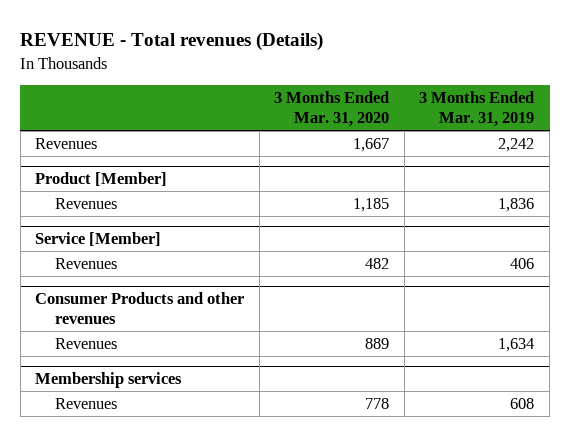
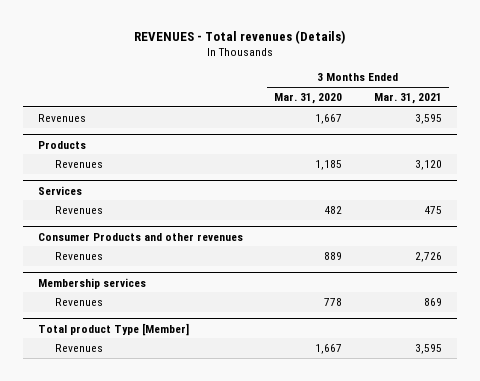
- REVENUE - Total revenues (Details)
+ REVENUES - Total revenues (Details)
- | 3 Months Ended Mar. 31, 2020 | 3 Months Ended Mar. 31, 2019
+ | 3 Months Ended Mar. 31, 2020 | 3 Months Ended Mar. 31, 2021
- Product [Member]
+ Products
- Service [Member]
+ Services
+ Total product Type [Member]
+ Revenues | 1,667 | 3,595

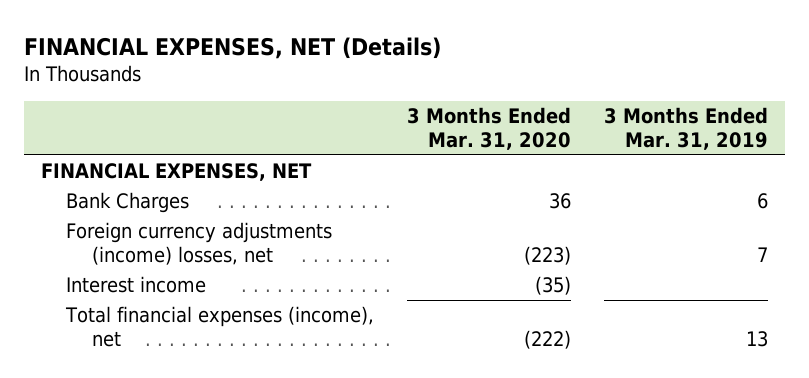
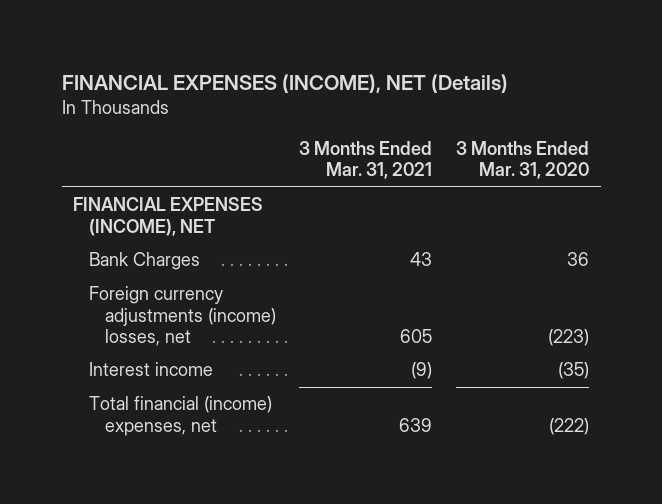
- FINANCIAL EXPENSES, NET (Details)
+ FINANCIAL EXPENSES (INCOME), NET (Details)
- | 3 Months Ended Mar. 31, 2020 | 3 Months Ended Mar. 31, 2019
+ | 3 Months Ended Mar. 31, 2021 | 3 Months Ended Mar. 31, 2020
- FINANCIAL EXPENSES, NET
+ FINANCIAL EXPENSES (INCOME), NET
- Total financial expenses (income), net | (222) | 13
+ Total financial (income) expenses, net | 639 | (222)

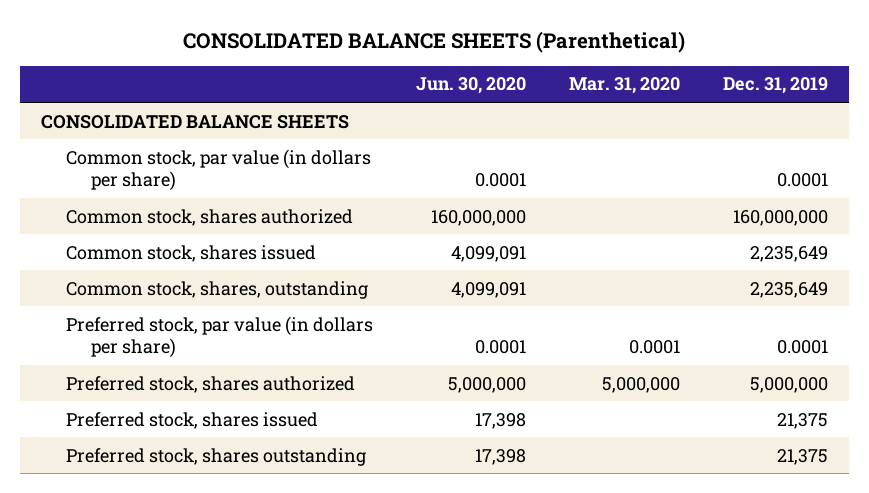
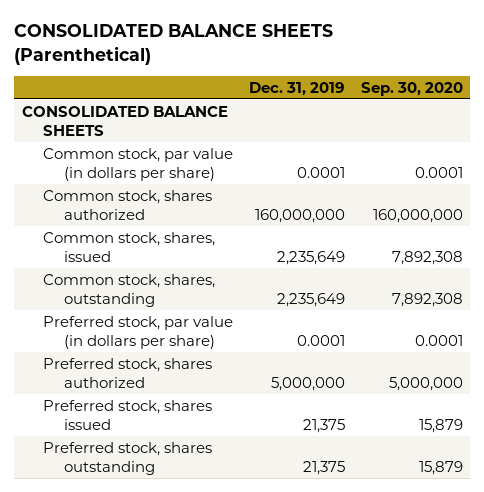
- | Jun. 30, 2020 | Mar. 31, 2020 | Dec. 31, 2019
+ | Dec. 31, 2019 | Sep. 30, 2020
- Common stock, shares issued | 4,099,091 | | 2,235,649
+ Common stock, shares, issued | 2,235,649 | 7,892,308

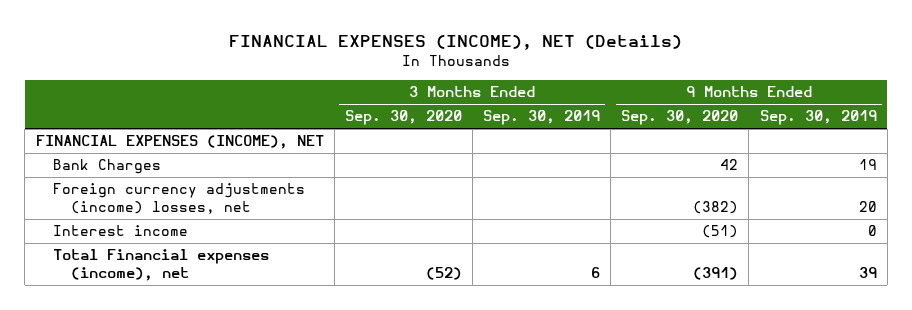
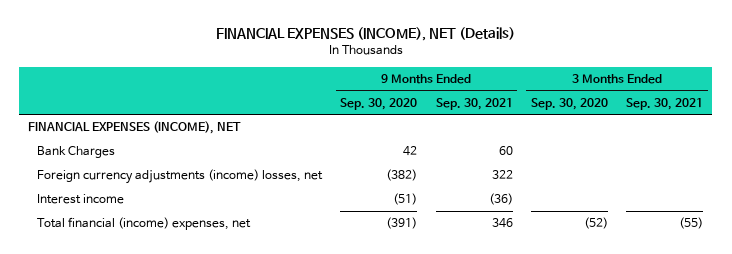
- | 3 Months Ended Sep. 30, 2020 | 3 Months Ended Sep. 30, 2019 | 9 Months Ended Sep. 30, 2020 | 9 Months Ended Sep. 30, 2019
+ | 9 Months Ended Sep. 30, 2020 | 9 Months Ended Sep. 30, 2021 | 3 Months Ended Sep. 30, 2020 | 3 Months Ended Sep. 30, 2021
- Total Financial expenses (income), net | (52) | 6 | (391) | 39
+ Total financial (income) expenses, net | (391) | 346 | (52) | (55)

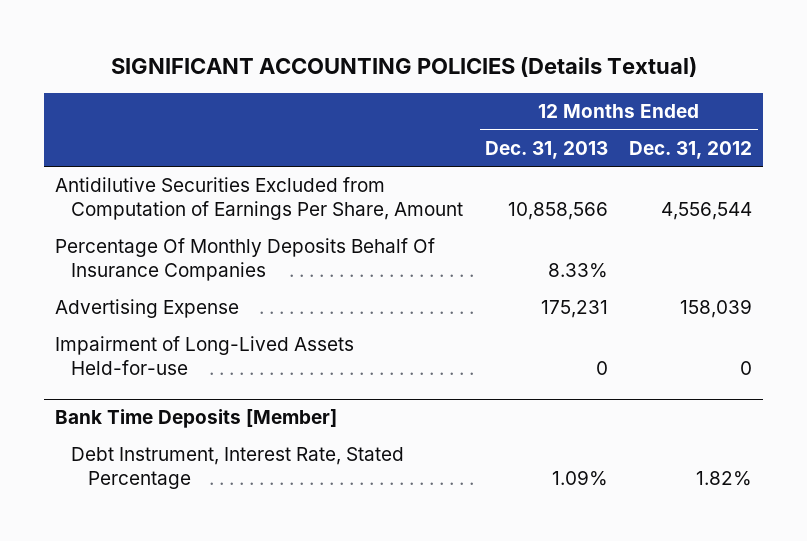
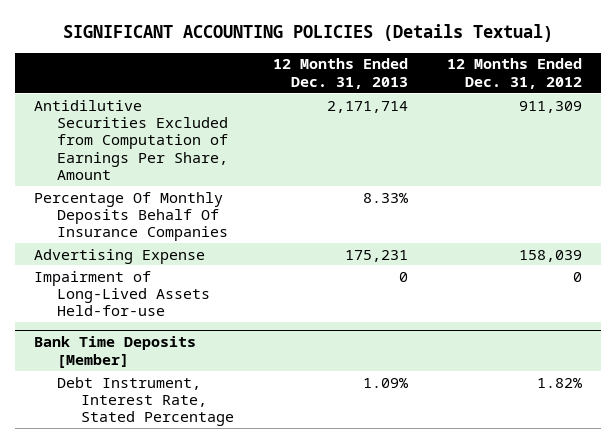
- Antidilutive Securities Excluded from Computation of Earnings Per Share, Amount | 10,858,566 | 4,556,544
+ Antidilutive Securities Excluded from Computation of Earnings Per Share, Amount | 2,171,714 | 911,309

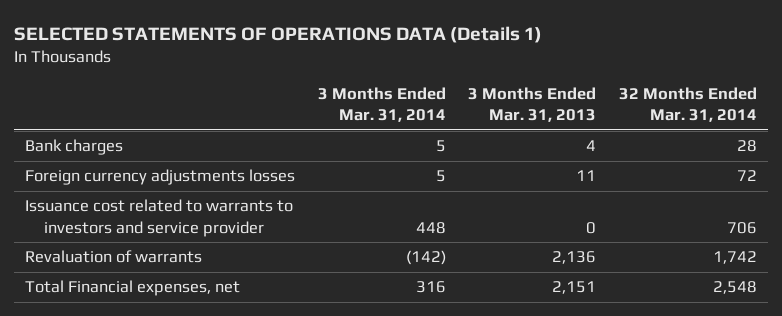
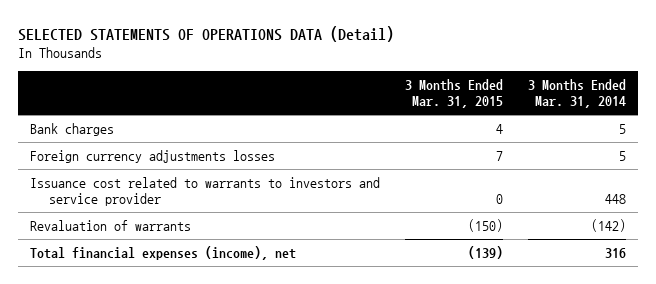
- SELECTED STATEMENTS OF OPERATIONS DATA (Details 1)
+ SELECTED STATEMENTS OF OPERATIONS DATA (Detail)
- | 3 Months Ended Mar. 31, 2014 | 3 Months Ended Mar. 31, 2013 | 32 Months Ended Mar. 31, 2014
+ | 3 Months Ended Mar. 31, 2015 | 3 Months Ended Mar. 31, 2014
- Total Financial expenses, net | 316 | 2,151 | 2,548
+ Total financial expenses (income), net | (139) | 316

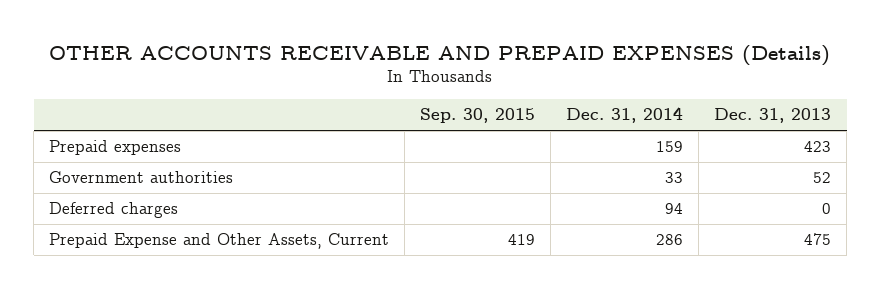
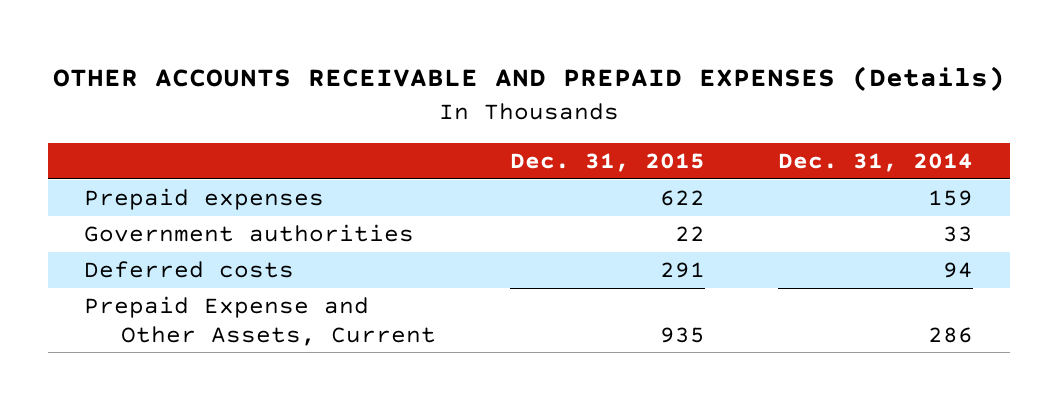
- | Sep. 30, 2015 | Dec. 31, 2014 | Dec. 31, 2013
+ | Dec. 31, 2015 | Dec. 31, 2014
- Deferred charges | | 94 | 0
+ Deferred costs | 291 | 94

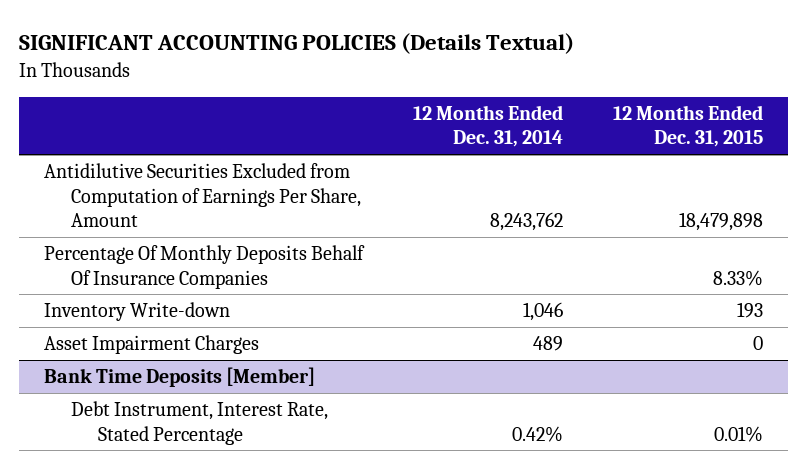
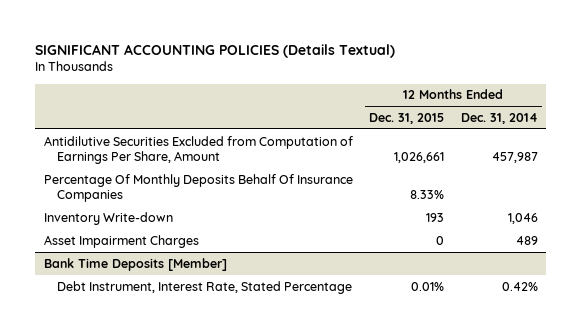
- | 12 Months Ended Dec. 31, 2014 | 12 Months Ended Dec. 31, 2015
+ | 12 Months Ended Dec. 31, 2015 | 12 Months Ended Dec. 31, 2014
- Antidilutive Securities Excluded from Computation of Earnings Per Share, Amount | 8,243,762 | 18,479,898
+ Antidilutive Securities Excluded from Computation of Earnings Per Share, Amount | 1,026,661 | 457,987

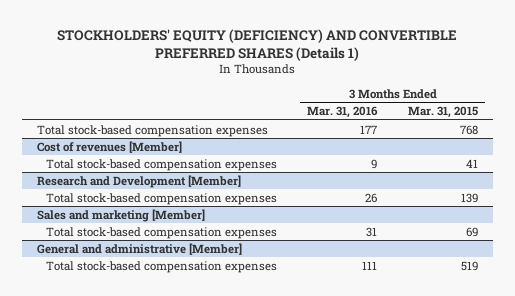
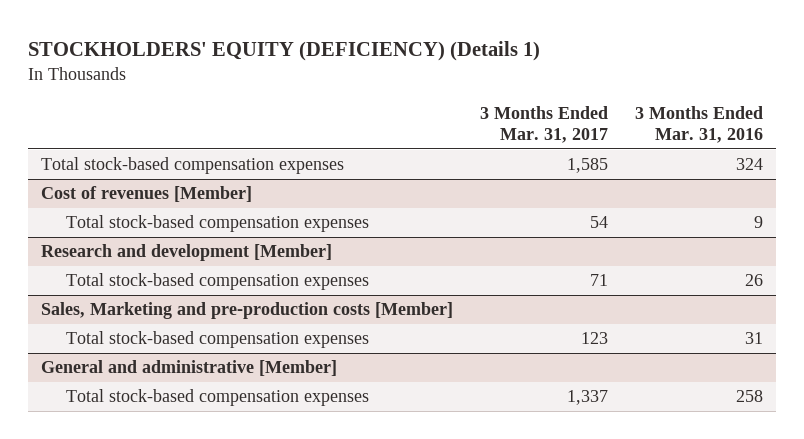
- STOCKHOLDERS' EQUITY (DEFICIENCY) AND CONVERTIBLE PREFERRED SHARES (Details 1)
+ STOCKHOLDERS' EQUITY (DEFICIENCY) (Details 1)
- | 3 Months Ended Mar. 31, 2016 | 3 Months Ended Mar. 31, 2015
+ | 3 Months Ended Mar. 31, 2017 | 3 Months Ended Mar. 31, 2016
- Total stock-based compensation expenses | 177 | 768
+ Total stock-based compensation expenses | 1,585 | 324
- Research and Development [Member]
+ Research and development [Member]
- Sales and marketing [Member]
+ Sales, Marketing and pre-production costs [Member]
@ General and administrative [Member]
- Total stock-based compensation expenses | 111 | 519
+ Total stock-based compensation expenses | 1,337 | 258

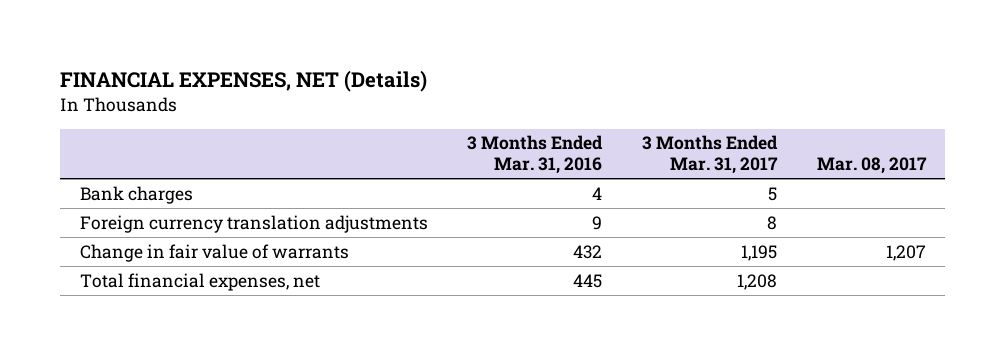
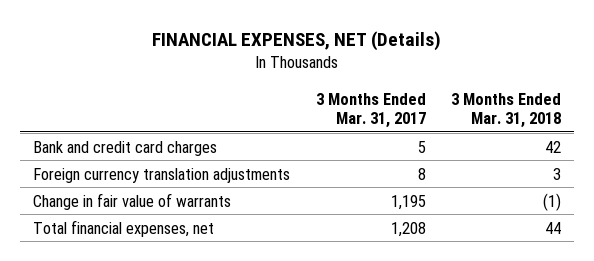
- | 3 Months Ended Mar. 31, 2016 | 3 Months Ended Mar. 31, 2017 | Mar. 08, 2017
+ | 3 Months Ended Mar. 31, 2017 | 3 Months Ended Mar. 31, 2018
- Bank charges | 4 | 5 |
+ Bank and credit card charges | 5 | 42

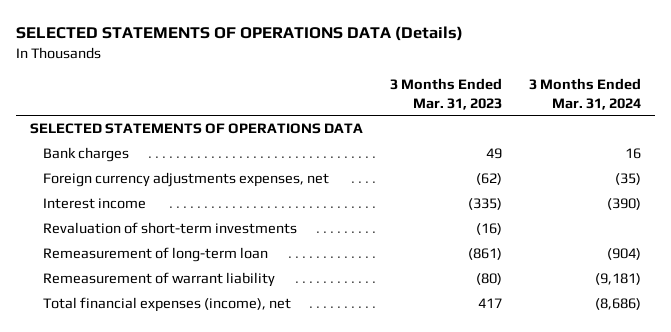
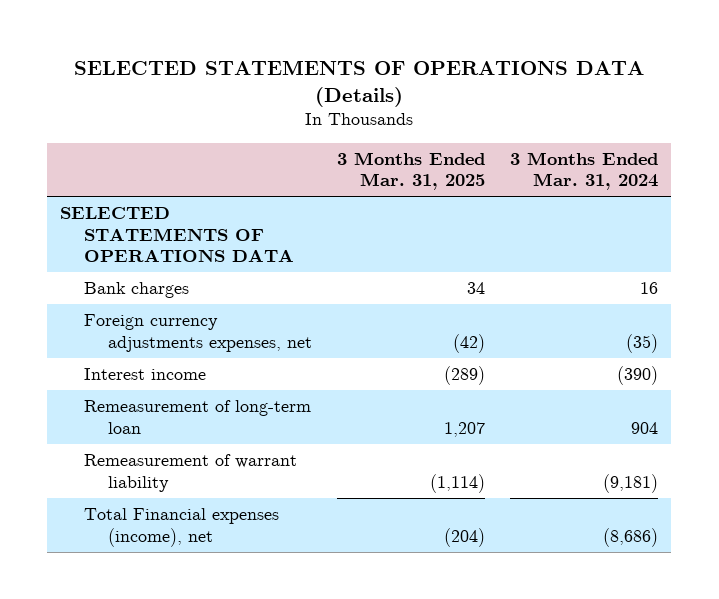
- | 3 Months Ended Mar. 31, 2023 | 3 Months Ended Mar. 31, 2024
+ | 3 Months Ended Mar. 31, 2025 | 3 Months Ended Mar. 31, 2024
- Revaluation of short-term investments | (16) |
- Remeasurement of long-term loan | (861) | (904)
+ Remeasurement of long-term loan | 1,207 | 904
- Total financial expenses (income), net | 417 | (8,686)
+ Total Financial expenses (income), net | (204) | (8,686)

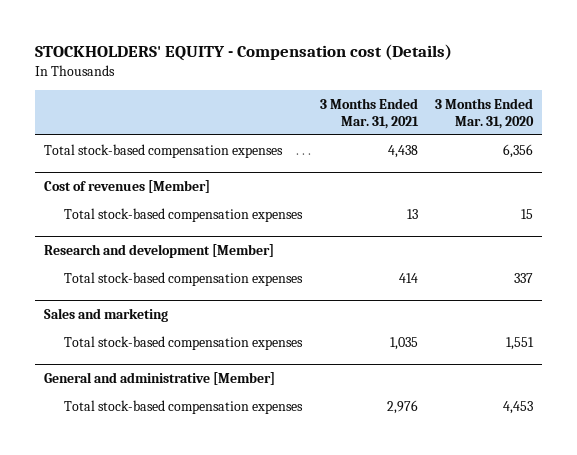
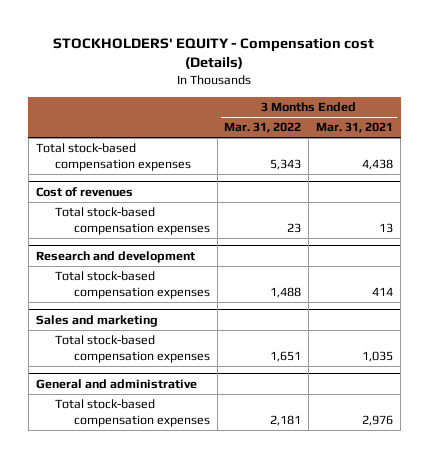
- | 3 Months Ended Mar. 31, 2021 | 3 Months Ended Mar. 31, 2020
+ | 3 Months Ended Mar. 31, 2022 | 3 Months Ended Mar. 31, 2021
- Cost of revenues [Member]
+ Cost of revenues
- Research and development [Member]
+ Research and development
- General and administrative [Member]
+ General and administrative

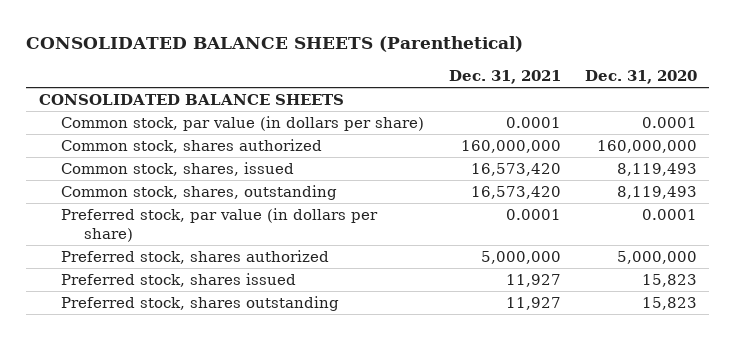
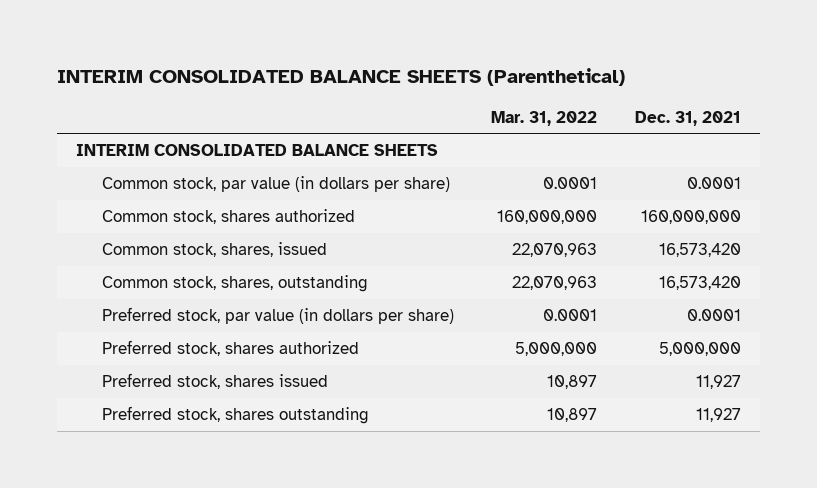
- CONSOLIDATED BALANCE SHEETS (Parenthetical)
+ INTERIM CONSOLIDATED BALANCE SHEETS (Parenthetical)
- | Dec. 31, 2021 | Dec. 31, 2020
+ | Mar. 31, 2022 | Dec. 31, 2021
- CONSOLIDATED BALANCE SHEETS
+ INTERIM CONSOLIDATED BALANCE SHEETS

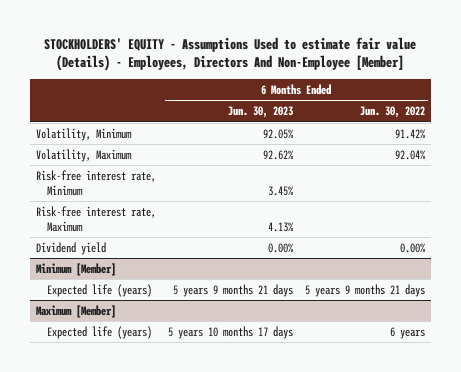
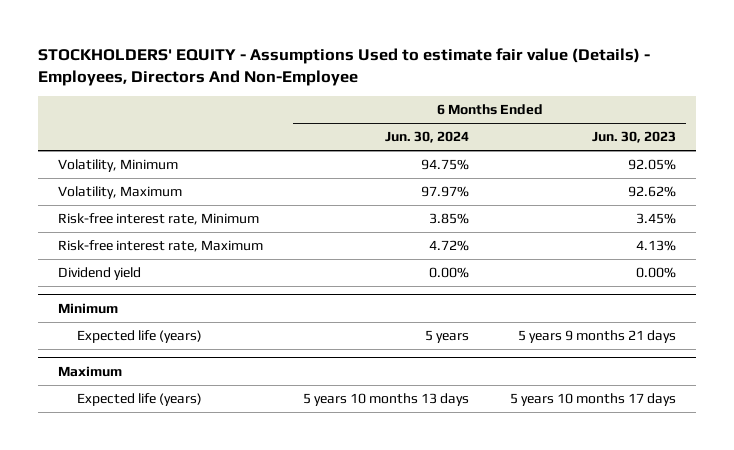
- STOCKHOLDERS' EQUITY - Assumptions Used to estimate fair value (Details) - Employees, Directors And Non-Employee [Member]
+ STOCKHOLDERS' EQUITY - Assumptions Used to estimate fair value (Details) - Employees, Directors And Non-Employee
- | 6 Months Ended Jun. 30, 2023 | 6 Months Ended Jun. 30, 2022
+ | 6 Months Ended Jun. 30, 2024 | 6 Months Ended Jun. 30, 2023
- Minimum [Member]
+ Minimum
- Maximum [Member]
+ Maximum

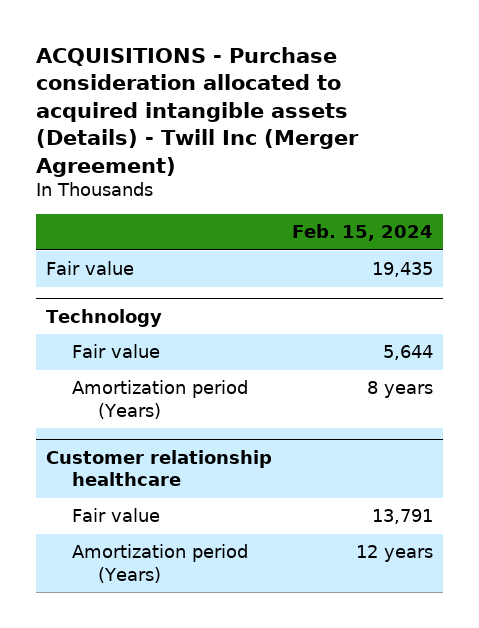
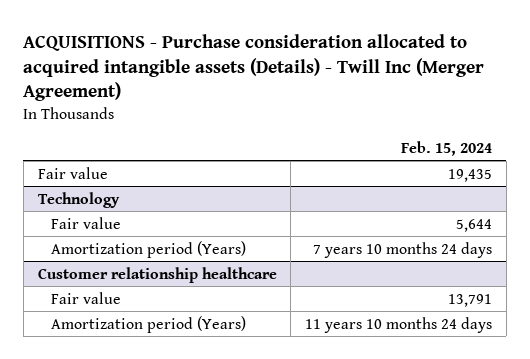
@ Technology
- Amortization period (Years) | 8 years
+ Amortization period (Years) | 7 years 10 months 24 days
@ Customer relationship healthcare
- Amortization period (Years) | 12 years
+ Amortization period (Years) | 11 years 10 months 24 days

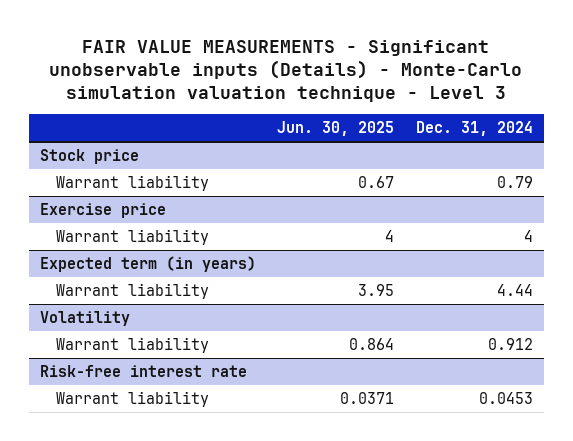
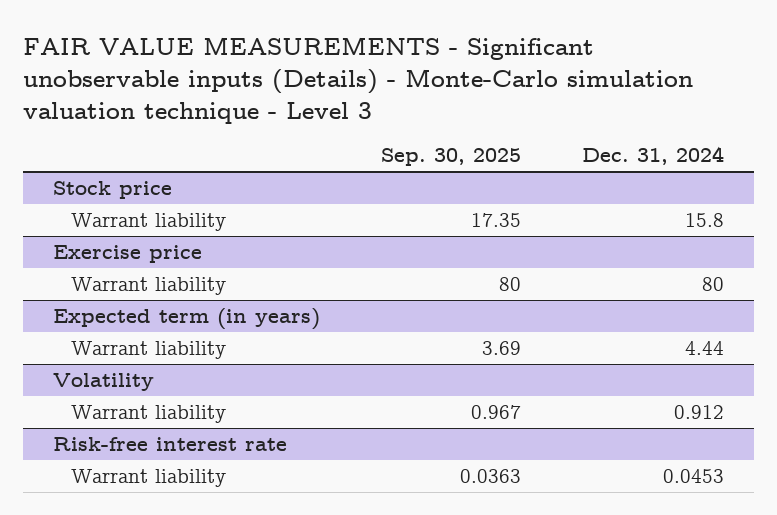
- | Jun. 30, 2025 | Dec. 31, 2024
+ | Sep. 30, 2025 | Dec. 31, 2024
@ Stock price
- Warrant liability | 0.67 | 0.79
+ Warrant liability | 17.35 | 15.8
@ Exercise price
- Warrant liability | 4 | 4
+ Warrant liability | 80 | 80

